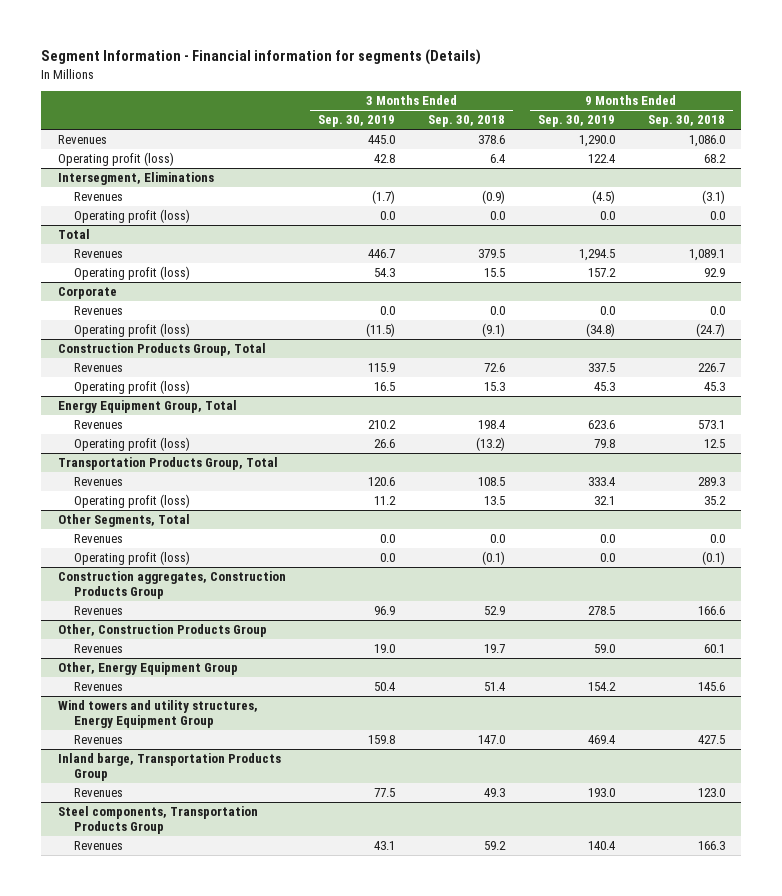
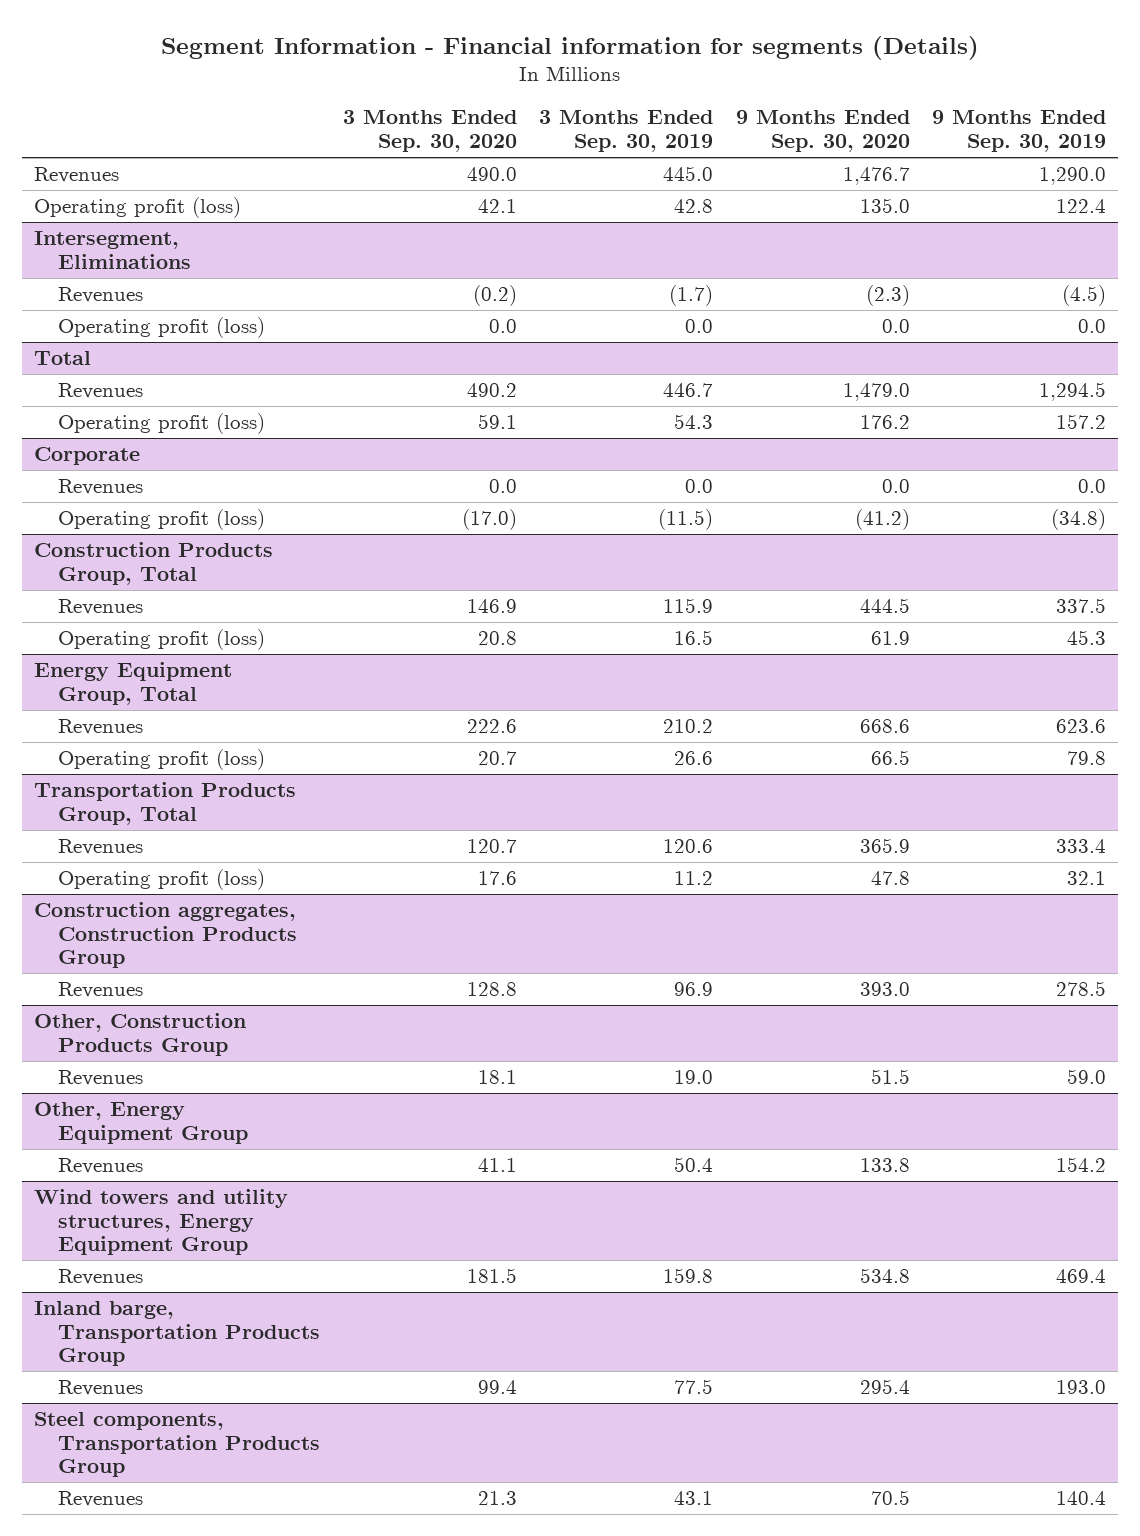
- | 3 Months Ended Sep. 30, 2019 | 3 Months Ended Sep. 30, 2018 | 9 Months Ended Sep. 30, 2019 | 9 Months Ended Sep. 30, 2018
+ | 3 Months Ended Sep. 30, 2020 | 3 Months Ended Sep. 30, 2019 | 9 Months Ended Sep. 30, 2020 | 9 Months Ended Sep. 30, 2019
- Other Segments, Total
- Revenues | 0.0 | 0.0 | 0.0 | 0.0
- Operating profit (loss) | 0.0 | (0.1) | 0.0 | (0.1)

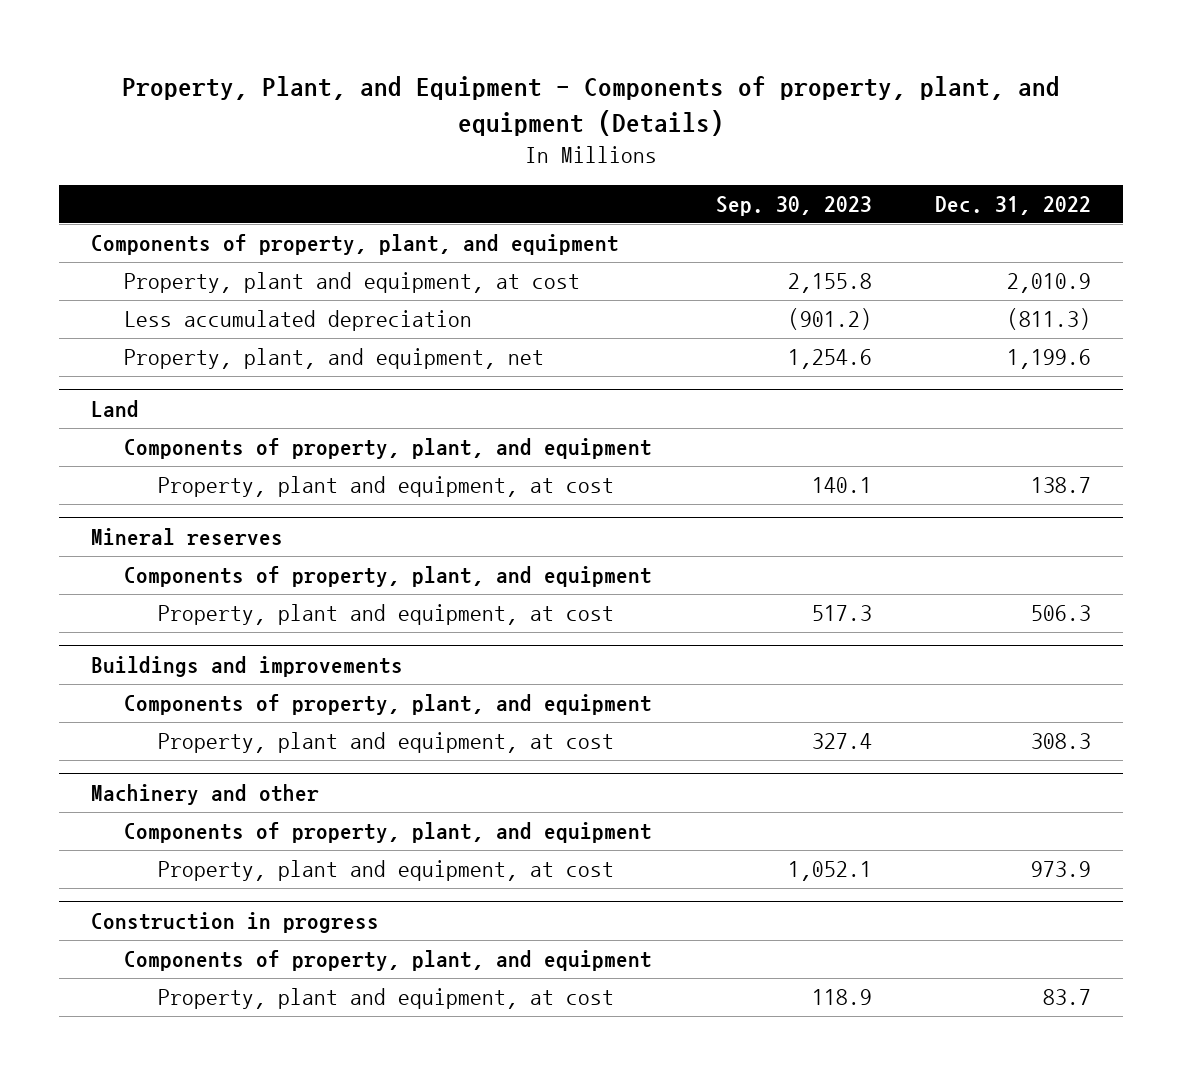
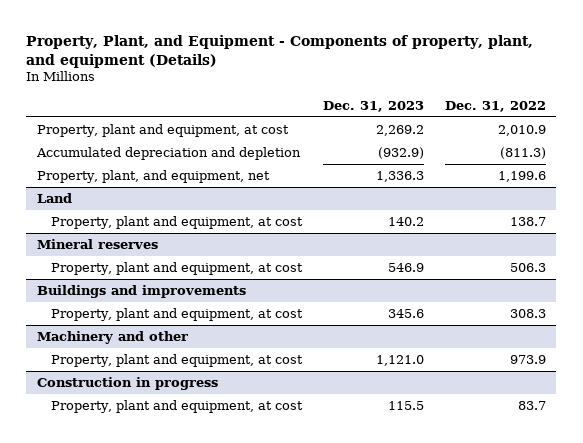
- | Sep. 30, 2023 | Dec. 31, 2022
+ | Dec. 31, 2023 | Dec. 31, 2022
- Components of property, plant, and equipment
- Less accumulated depreciation | (901.2) | (811.3)
+ Accumulated depreciation and depletion | (932.9) | (811.3)
@ Land
- Components of property, plant, and equipment
@ Mineral reserves
- Components of property, plant, and equipment
@ Buildings and improvements
- Components of property, plant, and equipment
@ Machinery and other
- Components of property, plant, and equipment
@ Construction in progress
- Components of property, plant, and equipment

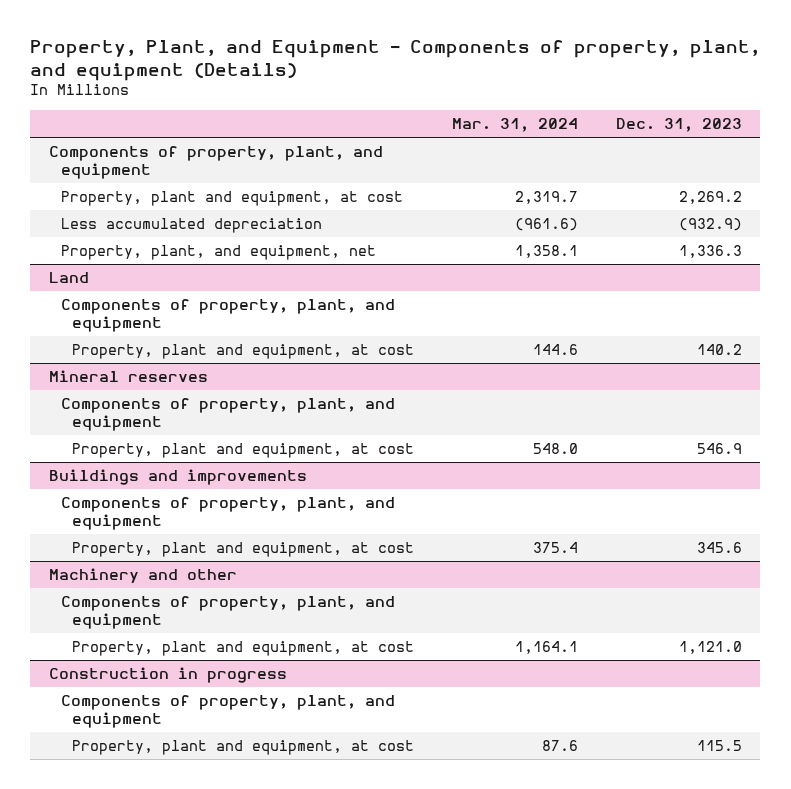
- | Dec. 31, 2023 | Dec. 31, 2022
+ | Mar. 31, 2024 | Dec. 31, 2023
+ Components of property, plant, and equipment
- Accumulated depreciation and depletion | (932.9) | (811.3)
+ Less accumulated depreciation | (961.6) | (932.9)
@ Land
+ Components of property, plant, and equipment
@ Mineral reserves
+ Components of property, plant, and equipment
@ Buildings and improvements
+ Components of property, plant, and equipment
@ Machinery and other
+ Components of property, plant, and equipment
@ Construction in progress
+ Components of property, plant, and equipment

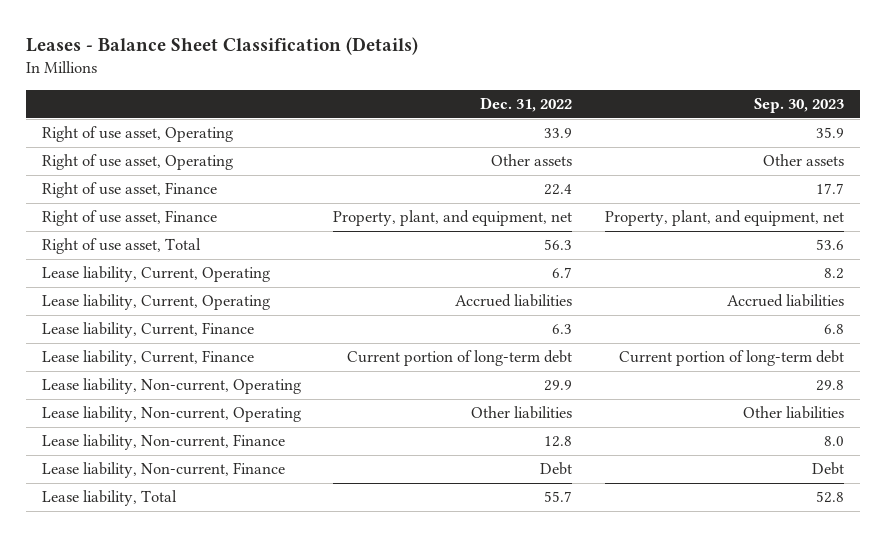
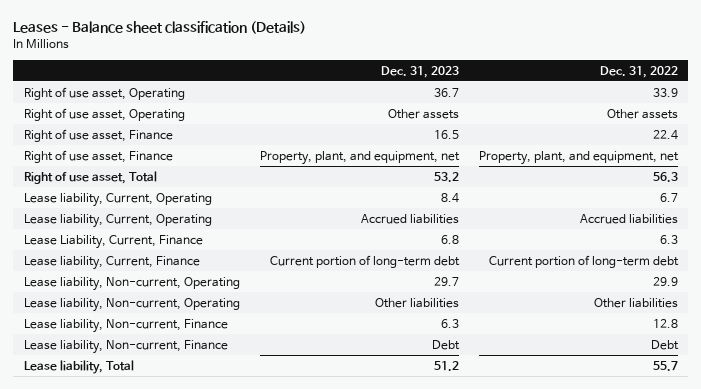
- Leases - Balance Sheet Classification (Details)
+ Leases - Balance sheet classification (Details)
- | Dec. 31, 2022 | Sep. 30, 2023
+ | Dec. 31, 2023 | Dec. 31, 2022
- Lease liability, Current, Finance | 6.3 | 6.8
+ Lease Liability, Current, Finance | 6.8 | 6.3

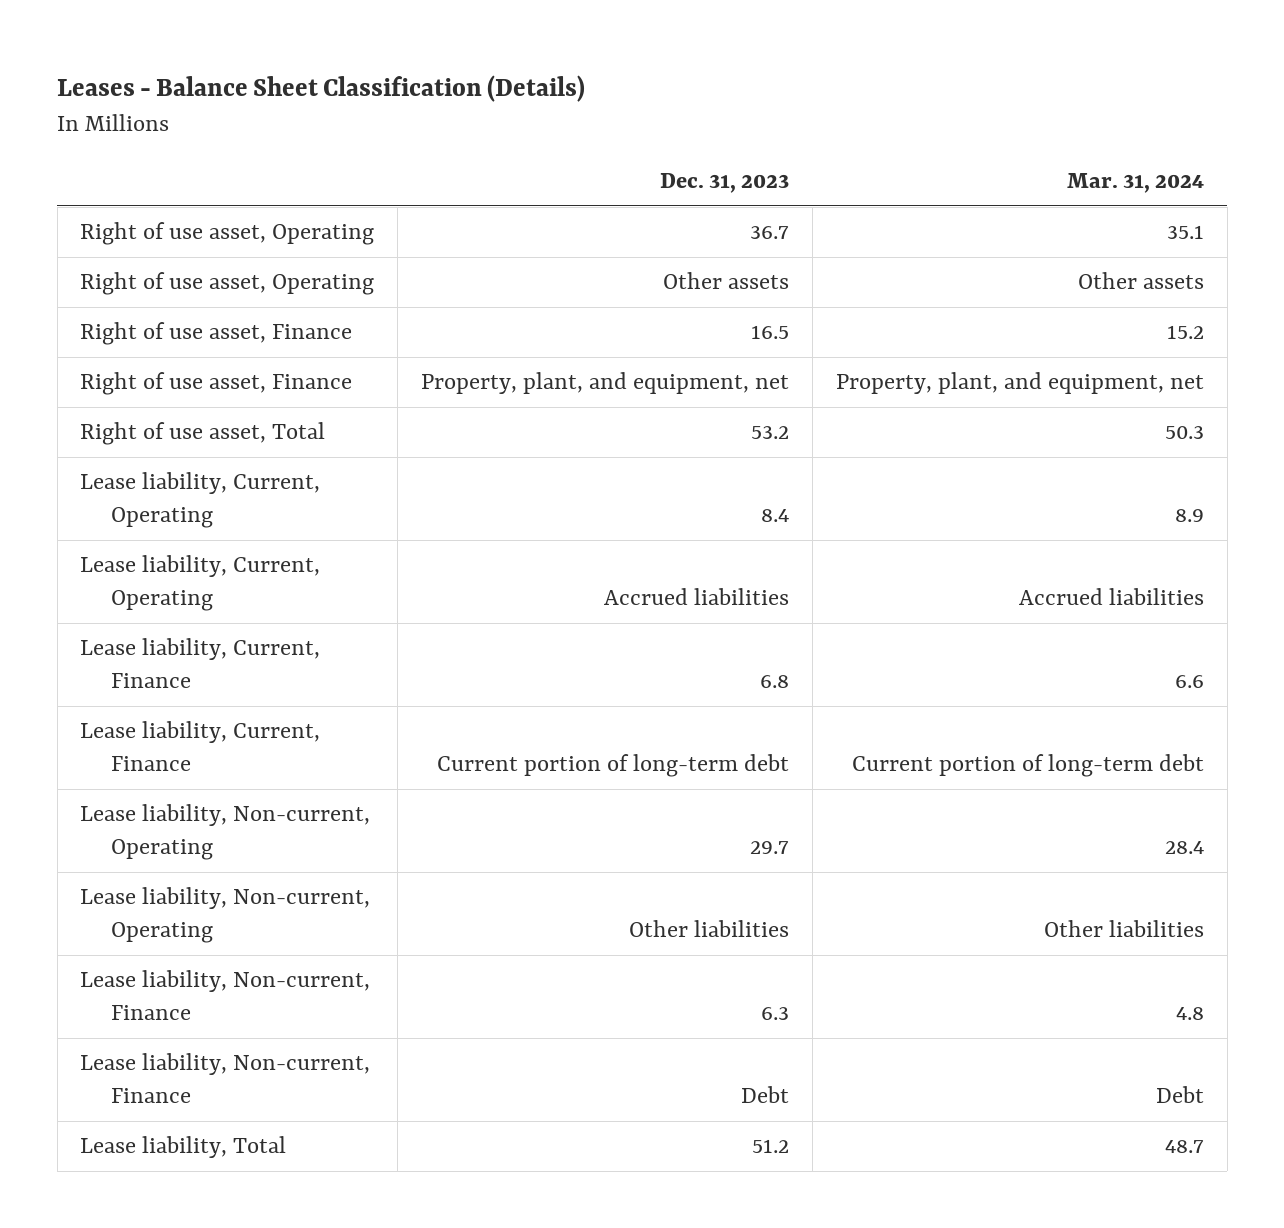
- Leases - Balance sheet classification (Details)
+ Leases - Balance Sheet Classification (Details)
- | Dec. 31, 2023 | Dec. 31, 2022
+ | Dec. 31, 2023 | Mar. 31, 2024
- Lease Liability, Current, Finance | 6.8 | 6.3
+ Lease liability, Current, Finance | 6.8 | 6.6

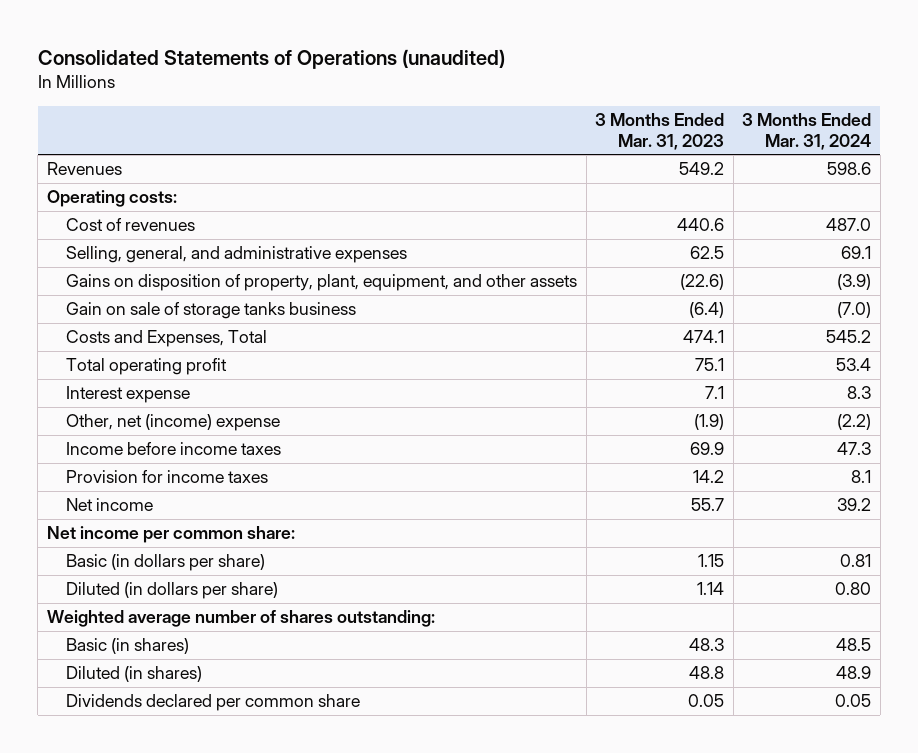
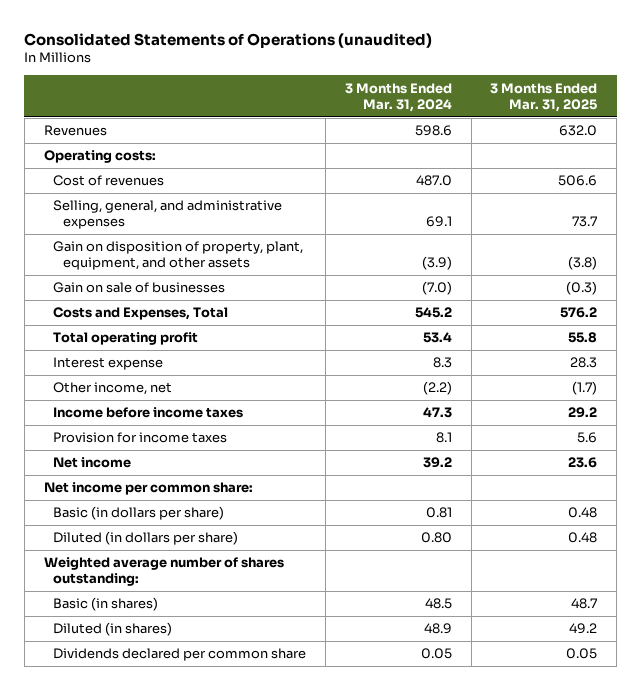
- | 3 Months Ended Mar. 31, 2023 | 3 Months Ended Mar. 31, 2024
+ | 3 Months Ended Mar. 31, 2024 | 3 Months Ended Mar. 31, 2025
- Gains on disposition of property, plant, equipment, and other assets | (22.6) | (3.9)
- Gain on sale of storage tanks business | (6.4) | (7.0)
+ Gain on disposition of property, plant, equipment, and other assets | (3.9) | (3.8)
+ Gain on sale of businesses | (7.0) | (0.3)
- Other, net (income) expense | (1.9) | (2.2)
+ Other income, net | (2.2) | (1.7)

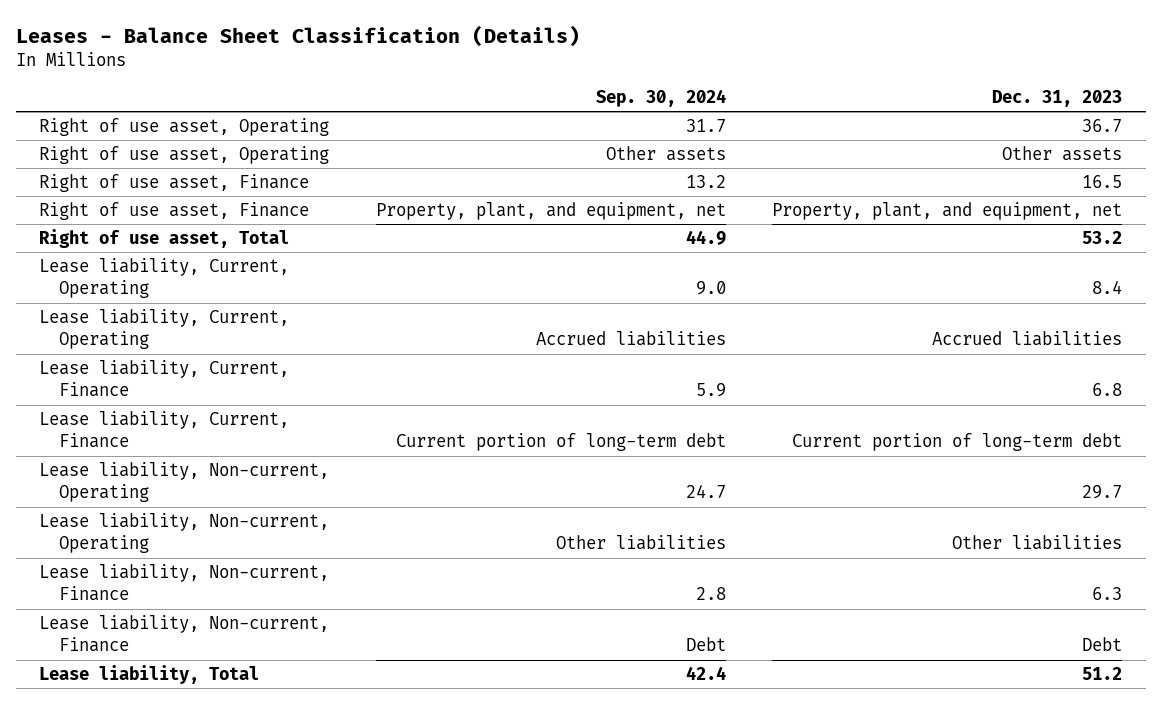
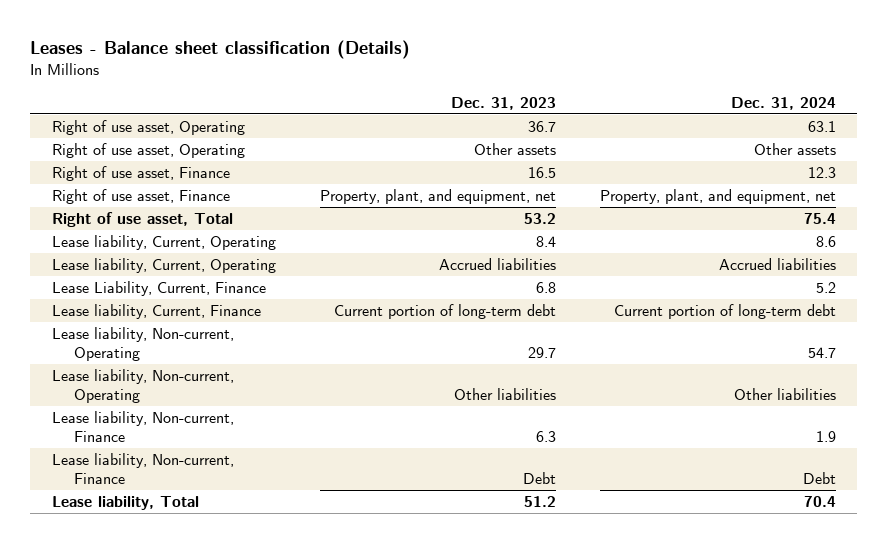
- Leases - Balance Sheet Classification (Details)
+ Leases - Balance sheet classification (Details)
- | Sep. 30, 2024 | Dec. 31, 2023
+ | Dec. 31, 2023 | Dec. 31, 2024
- Lease liability, Current, Finance | 5.9 | 6.8
+ Lease Liability, Current, Finance | 6.8 | 5.2

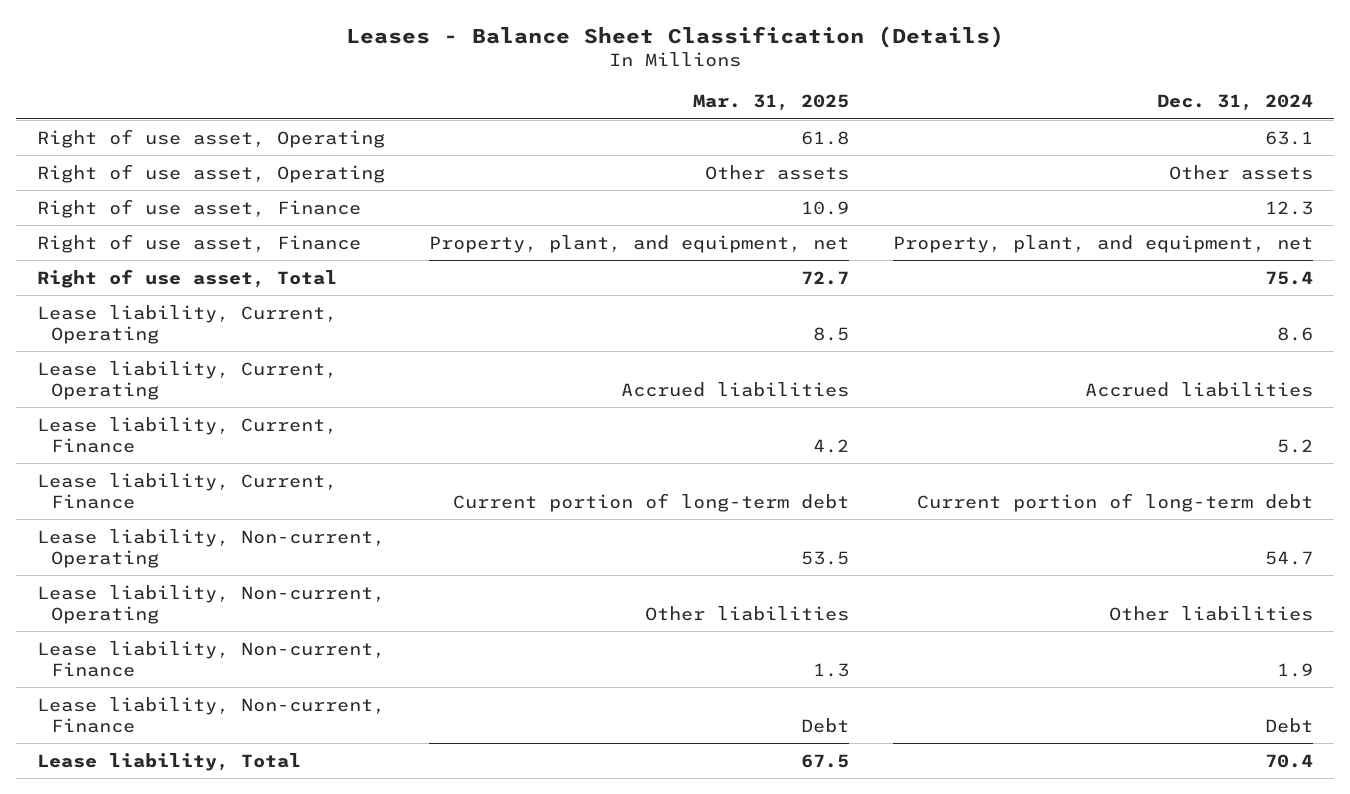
- Leases - Balance sheet classification (Details)
+ Leases - Balance Sheet Classification (Details)
- | Dec. 31, 2023 | Dec. 31, 2024
+ | Mar. 31, 2025 | Dec. 31, 2024
- Lease Liability, Current, Finance | 6.8 | 5.2
+ Lease liability, Current, Finance | 4.2 | 5.2

